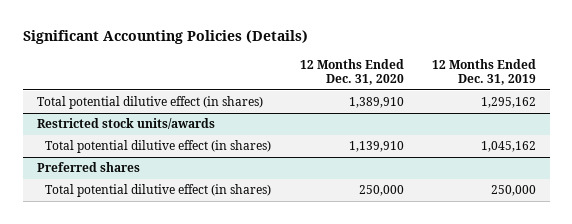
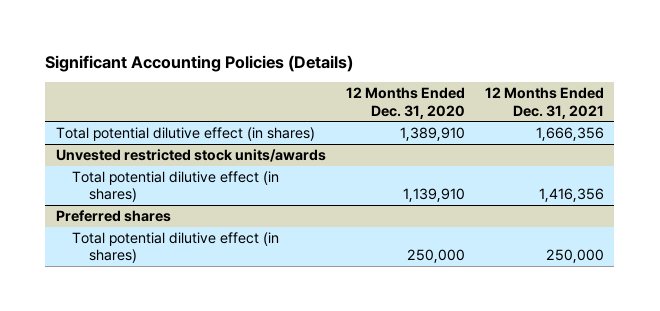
- | 12 Months Ended Dec. 31, 2020 | 12 Months Ended Dec. 31, 2019
+ | 12 Months Ended Dec. 31, 2020 | 12 Months Ended Dec. 31, 2021
- Restricted stock units/awards
+ Unvested restricted stock units/awards

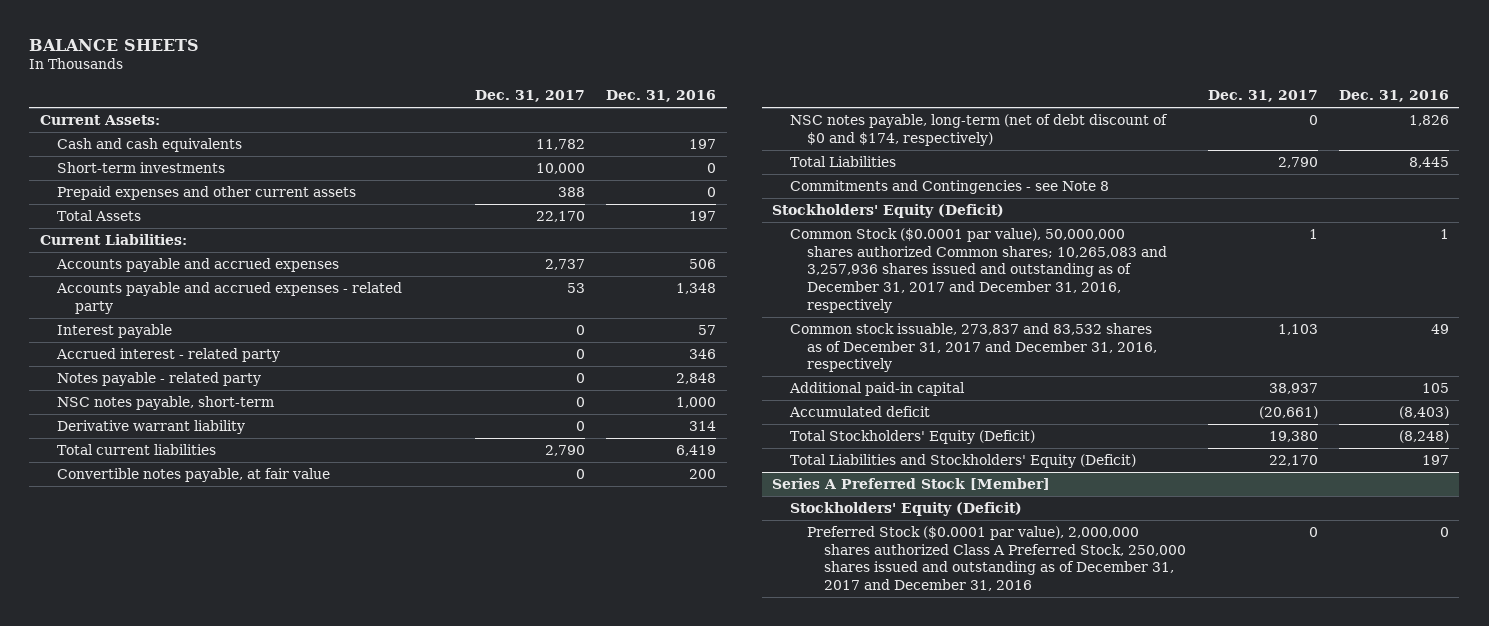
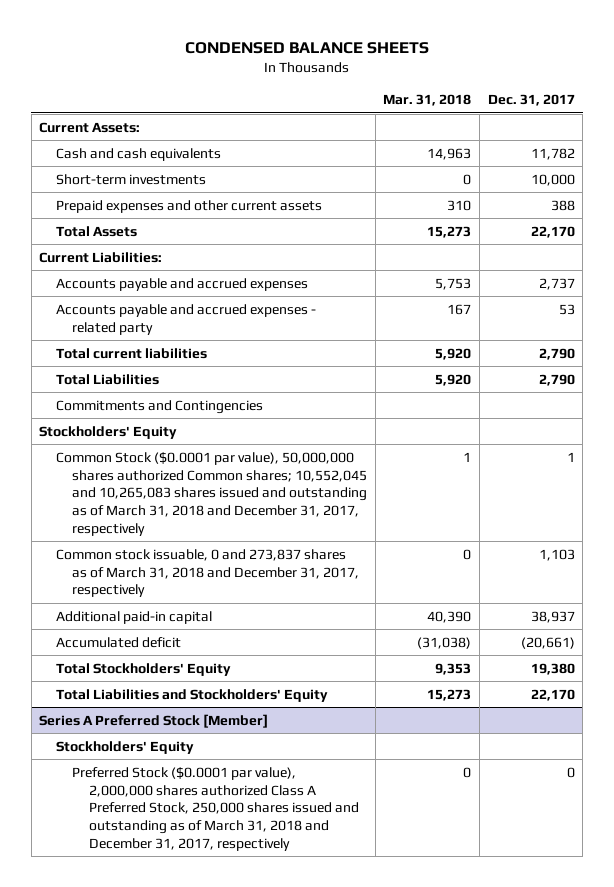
- BALANCE SHEETS
+ CONDENSED BALANCE SHEETS
- | Dec. 31, 2017 | Dec. 31, 2016
+ | Mar. 31, 2018 | Dec. 31, 2017
- Interest payable | 0 | 57
- Accrued interest - related party | 0 | 346
- Notes payable - related party | 0 | 2,848
- NSC notes payable, short-term | 0 | 1,000
- Derivative warrant liability | 0 | 314
- Convertible notes payable, at fair value | 0 | 200
- NSC notes payable, long-term (net of debt discount of $0 and $174, respectively) | 0 | 1,826
- Commitments and Contingencies - see Note 8
- Stockholders' Equity (Deficit)
- Common Stock ($0.0001 par value), 50,000,000 shares authorized Common shares; 10,265,083 and 3,257,936 shares issued and outstanding as of December 31, 2017 and December 31, 2016, respectively | 1 | 1
- Common stock issuable, 273,837 and 83,532 shares as of December 31, 2017 and December 31, 2016, respectively | 1,103 | 49
+ Commitments and Contingencies
+ Stockholders' Equity
+ Common Stock ($0.0001 par value), 50,000,000 shares authorized Common shares; 10,552,045 and 10,265,083 shares issued and outstanding as of March 31, 2018 and December 31, 2017, respectively | 1 | 1
+ Common stock issuable, 0 and 273,837 shares as of March 31, 2018 and December 31, 2017, respectively | 0 | 1,103
- Total Stockholders' Equity (Deficit) | 19,380 | (8,248)
- Total Liabilities and Stockholders' Equity (Deficit) | 22,170 | 197
+ Total Stockholders' Equity | 9,353 | 19,380
+ Total Liabilities and Stockholders' Equity | 15,273 | 22,170
@ Series A Preferred Stock [Member]
- Stockholders' Equity (Deficit)
- Preferred Stock ($0.0001 par value), 2,000,000 shares authorized Class A Preferred Stock, 250,000 shares issued and outstanding as of December 31, 2017 and December 31, 2016 | 0 | 0
+ Stockholders' Equity
+ Preferred Stock ($0.0001 par value), 2,000,000 shares authorized Class A Preferred Stock, 250,000 shares issued and outstanding as of March 31, 2018 and December 31, 2017, respectively | 0 | 0

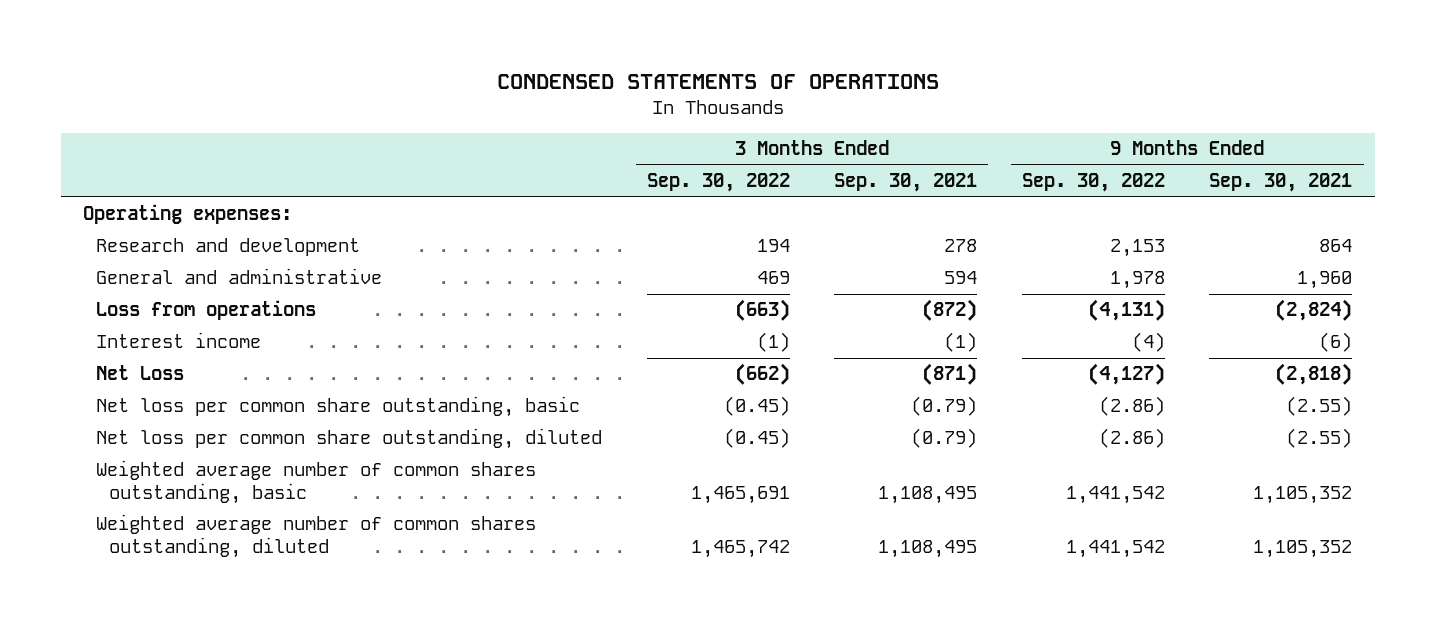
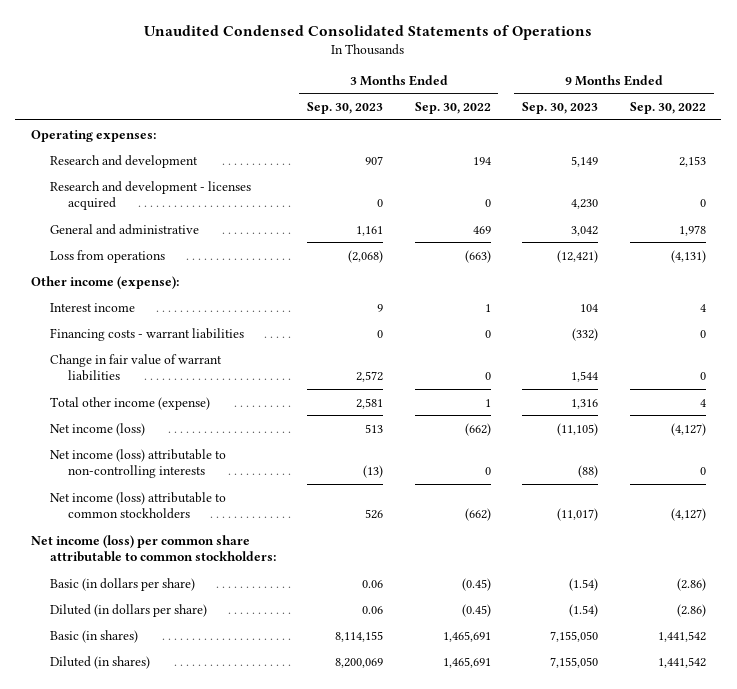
- CONDENSED STATEMENTS OF OPERATIONS
+ Unaudited Condensed Consolidated Statements of Operations
- | 3 Months Ended Sep. 30, 2022 | 3 Months Ended Sep. 30, 2021 | 9 Months Ended Sep. 30, 2022 | 9 Months Ended Sep. 30, 2021
+ | 3 Months Ended Sep. 30, 2023 | 3 Months Ended Sep. 30, 2022 | 9 Months Ended Sep. 30, 2023 | 9 Months Ended Sep. 30, 2022
+ Research and development - licenses acquired | 0 | 0 | 4,230 | 0
- Interest income | (1) | (1) | (4) | (6)
- Net Loss | (662) | (871) | (4,127) | (2,818)
- Net loss per common share outstanding, basic | (0.45) | (0.79) | (2.86) | (2.55)
- Net loss per common share outstanding, diluted | (0.45) | (0.79) | (2.86) | (2.55)
- Weighted average number of common shares outstanding, basic | 1,465,691 | 1,108,495 | 1,441,542 | 1,105,352
- Weighted average number of common shares outstanding, diluted | 1,465,742 | 1,108,495 | 1,441,542 | 1,105,352
+ Other income (expense):
+ Interest income | 9 | 1 | 104 | 4
+ Financing costs - warrant liabilities | 0 | 0 | (332) | 0
+ Change in fair value of warrant liabilities | 2,572 | 0 | 1,544 | 0
+ Total other income (expense) | 2,581 | 1 | 1,316 | 4
+ Net income (loss) | 513 | (662) | (11,105) | (4,127)
+ Net income (loss) attributable to non-controlling interests | (13) | 0 | (88) | 0
+ Net income (loss) attributable to common stockholders | 526 | (662) | (11,017) | (4,127)
+ Net income (loss) per common share attributable to common stockholders:
+ Basic (in dollars per share) | 0.06 | (0.45) | (1.54) | (2.86)
+ Diluted (in dollars per share) | 0.06 | (0.45) | (1.54) | (2.86)
+ Basic (in shares) | 8,114,155 | 1,465,691 | 7,155,050 | 1,441,542
+ Diluted (in shares) | 8,200,069 | 1,465,691 | 7,155,050 | 1,441,542

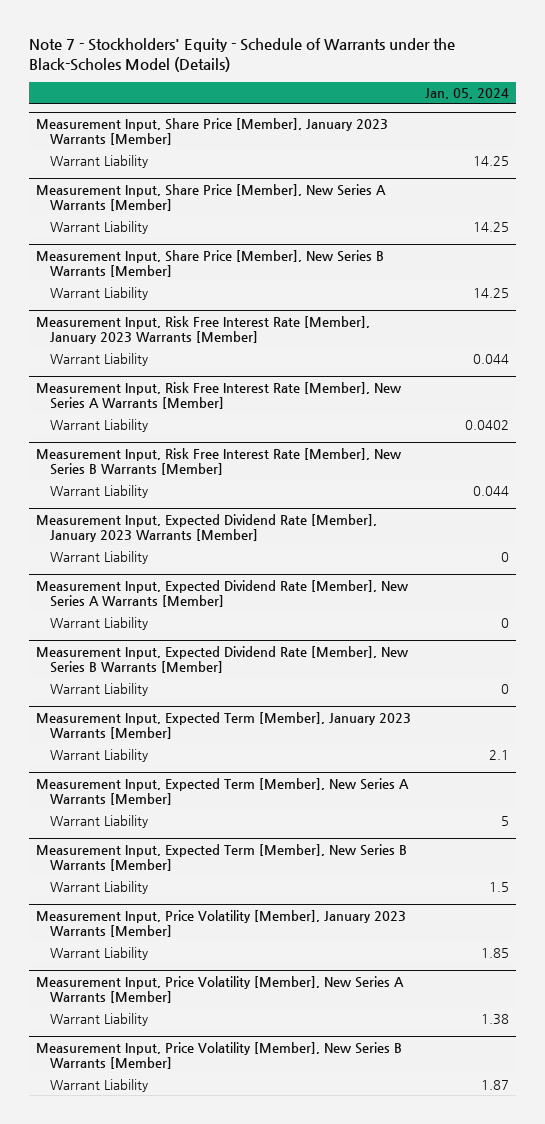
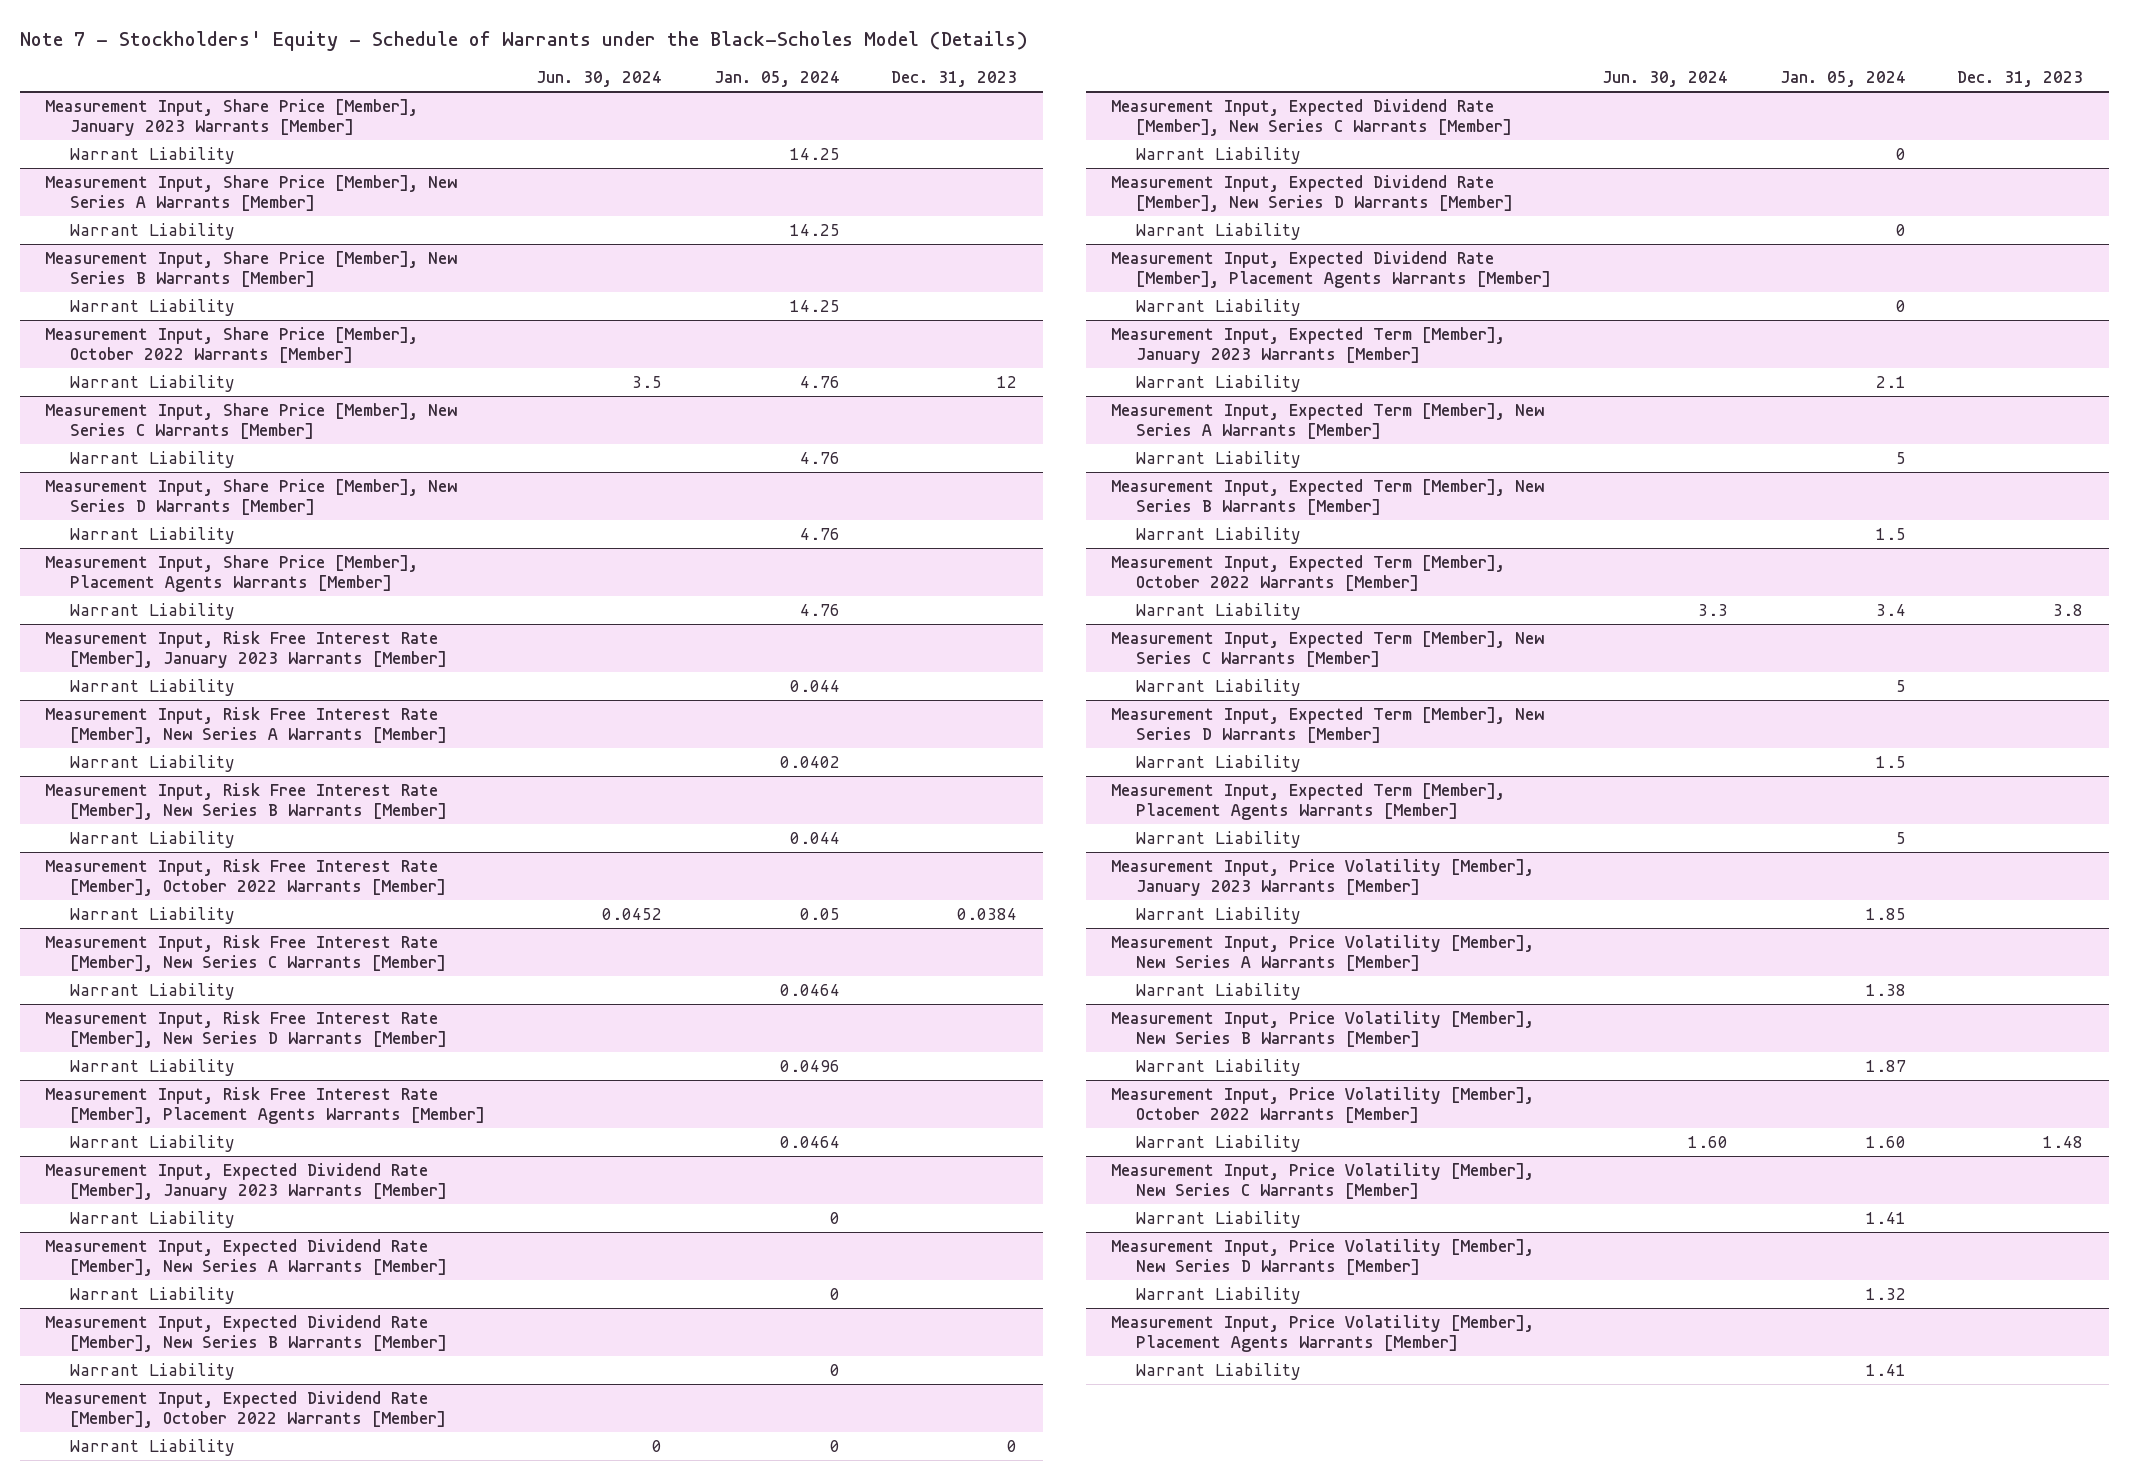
- | Jan. 05, 2024
+ | Jun. 30, 2024 | Jan. 05, 2024 | Dec. 31, 2023
+ Measurement Input, Share Price [Member], October 2022 Warrants [Member]
+ Warrant Liability | 3.5 | 4.76 | 12
+ Measurement Input, Share Price [Member], New Series C Warrants [Member]
+ Warrant Liability | | 4.76 |
+ Measurement Input, Share Price [Member], New Series D Warrants [Member]
+ Warrant Liability | | 4.76 |
+ Measurement Input, Share Price [Member], Placement Agents Warrants [Member]
+ Warrant Liability | | 4.76 |
+ Measurement Input, Risk Free Interest Rate [Member], October 2022 Warrants [Member]
+ Warrant Liability | 0.0452 | 0.05 | 0.0384
+ Measurement Input, Risk Free Interest Rate [Member], New Series C Warrants [Member]
+ Warrant Liability | | 0.0464 |
+ Measurement Input, Risk Free Interest Rate [Member], New Series D Warrants [Member]
+ Warrant Liability | | 0.0496 |
+ Measurement Input, Risk Free Interest Rate [Member], Placement Agents Warrants [Member]
+ Warrant Liability | | 0.0464 |
+ Measurement Input, Expected Dividend Rate [Member], October 2022 Warrants [Member]
+ Warrant Liability | 0 | 0 | 0
+ Measurement Input, Expected Dividend Rate [Member], New Series C Warrants [Member]
+ Warrant Liability | | 0 |
+ Measurement Input, Expected Dividend Rate [Member], New Series D Warrants [Member]
+ Warrant Liability | | 0 |
+ Measurement Input, Expected Dividend Rate [Member], Placement Agents Warrants [Member]
+ Warrant Liability | | 0 |
+ Measurement Input, Expected Term [Member], October 2022 Warrants [Member]
+ Warrant Liability | 3.3 | 3.4 | 3.8
+ Measurement Input, Expected Term [Member], New Series C Warrants [Member]
+ Warrant Liability | | 5 |
+ Measurement Input, Expected Term [Member], New Series D Warrants [Member]
+ Warrant Liability | | 1.5 |
+ Measurement Input, Expected Term [Member], Placement Agents Warrants [Member]
+ Warrant Liability | | 5 |
+ Measurement Input, Price Volatility [Member], October 2022 Warrants [Member]
+ Warrant Liability | 1.60 | 1.60 | 1.48
+ Measurement Input, Price Volatility [Member], New Series C Warrants [Member]
+ Warrant Liability | | 1.41 |
+ Measurement Input, Price Volatility [Member], New Series D Warrants [Member]
+ Warrant Liability | | 1.32 |
+ Measurement Input, Price Volatility [Member], Placement Agents Warrants [Member]
+ Warrant Liability | | 1.41 |

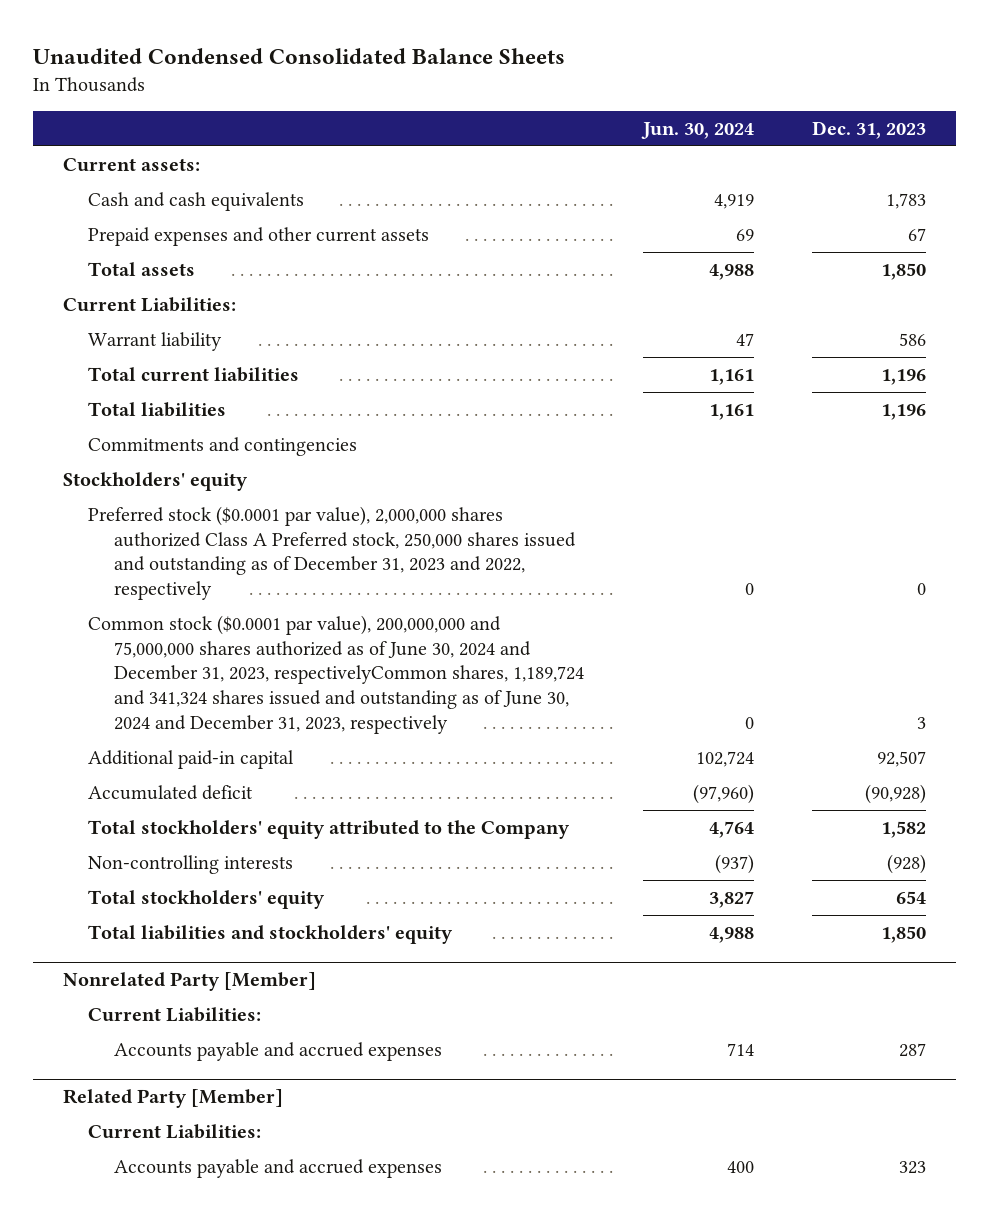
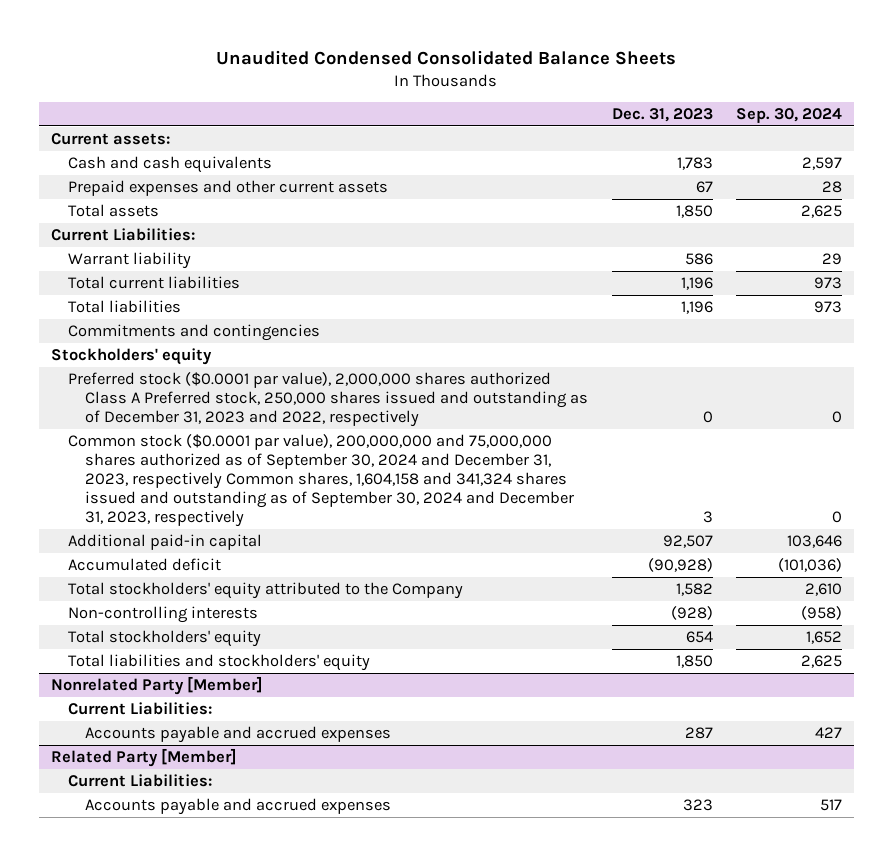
- | Jun. 30, 2024 | Dec. 31, 2023
+ | Dec. 31, 2023 | Sep. 30, 2024
- Common stock ($0.0001 par value), 200,000,000 and 75,000,000 shares authorized as of June 30, 2024 and December 31, 2023, respectivelyCommon shares, 1,189,724 and 341,324 shares issued and outstanding as of June 30, 2024 and December 31, 2023, respectively | 0 | 3
+ Common stock ($0.0001 par value), 200,000,000 and 75,000,000 shares authorized as of September 30, 2024 and December 31, 2023, respectively Common shares, 1,604,158 and 341,324 shares issued and outstanding as of September 30, 2024 and December 31, 2023, respectively | 3 | 0

